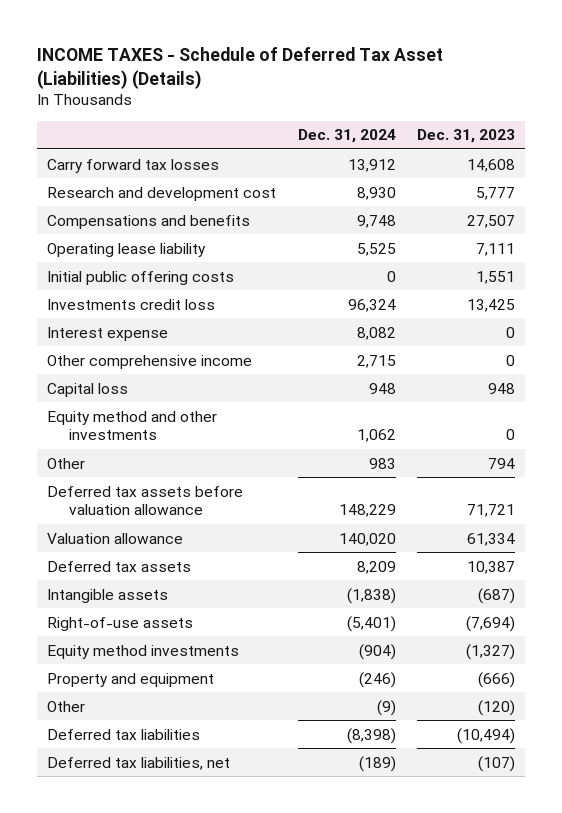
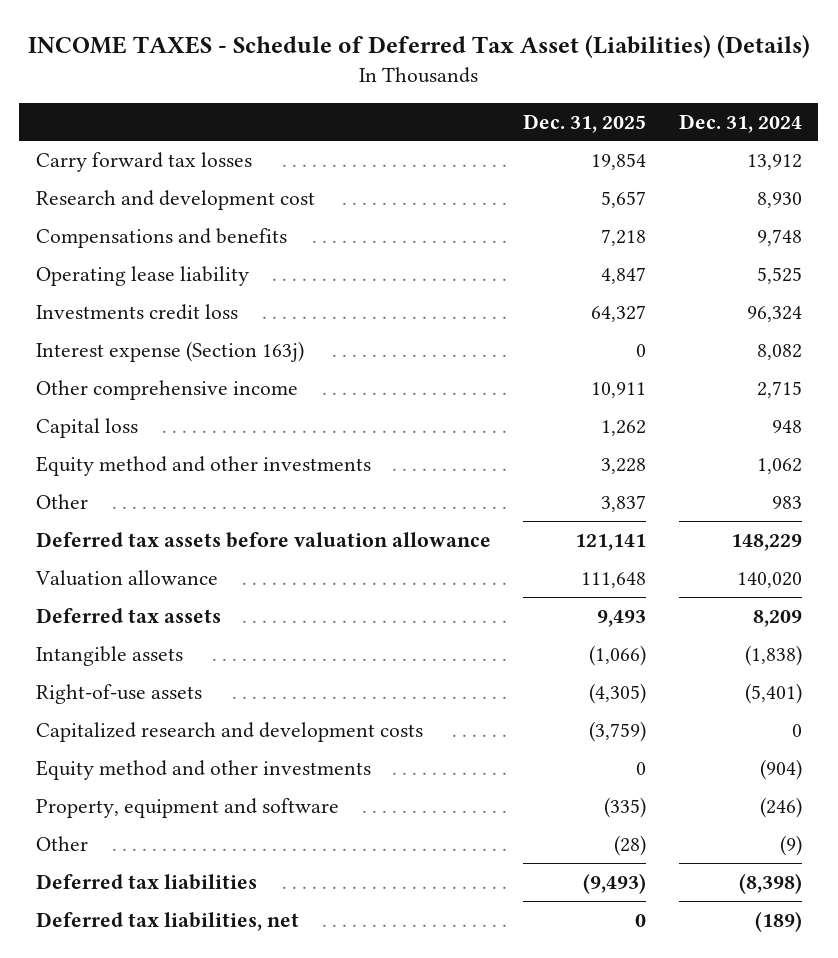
- | Dec. 31, 2024 | Dec. 31, 2023
+ | Dec. 31, 2025 | Dec. 31, 2024
- Initial public offering costs | 0 | 1,551
- Interest expense | 8,082 | 0
+ Interest expense (Section 163j) | 0 | 8,082
- Equity method investments | (904) | (1,327)
- Property and equipment | (246) | (666)
+ Capitalized research and development costs | (3,759) | 0
+ Equity method and other investments | 0 | (904)
+ Property, equipment and software | (335) | (246)

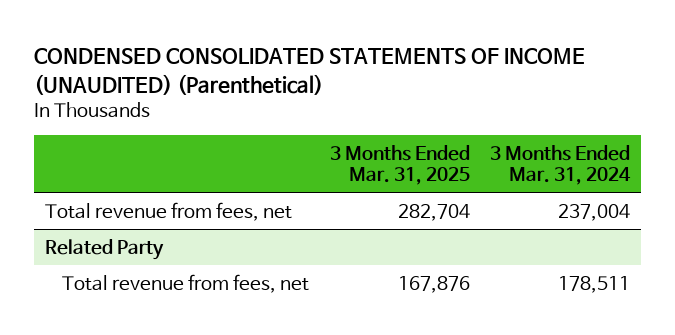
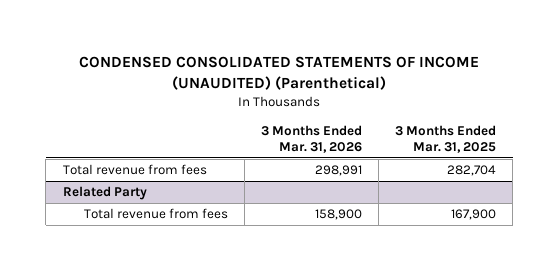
- | 3 Months Ended Mar. 31, 2025 | 3 Months Ended Mar. 31, 2024
+ | 3 Months Ended Mar. 31, 2026 | 3 Months Ended Mar. 31, 2025
- Total revenue from fees, net | 282,704 | 237,004
+ Total revenue from fees | 298,991 | 282,704
@ Related Party
- Total revenue from fees, net | 167,876 | 178,511
+ Total revenue from fees | 158,900 | 167,900

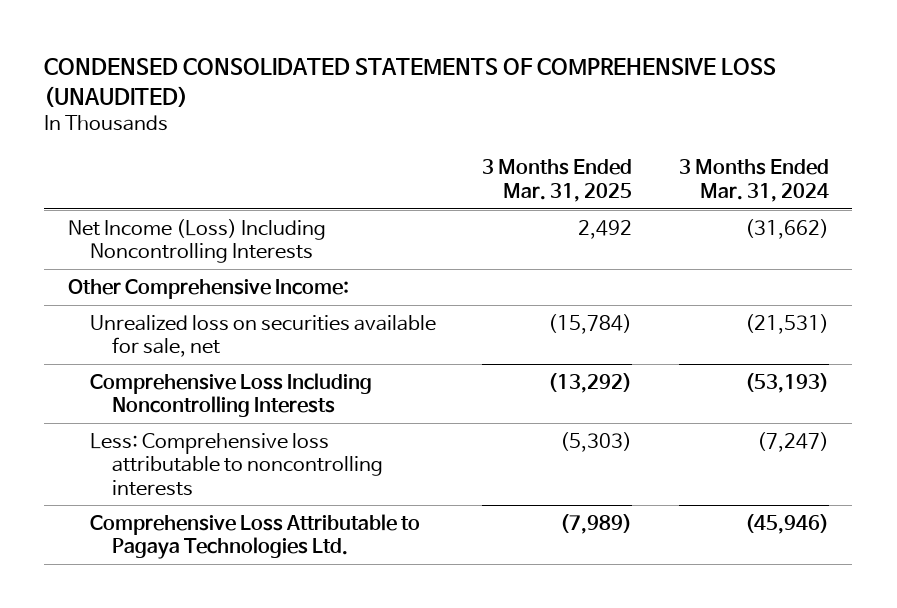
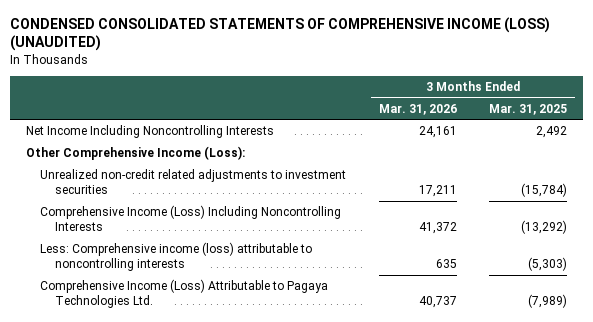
- CONDENSED CONSOLIDATED STATEMENTS OF COMPREHENSIVE LOSS (UNAUDITED)
+ CONDENSED CONSOLIDATED STATEMENTS OF COMPREHENSIVE INCOME (LOSS) (UNAUDITED)
- | 3 Months Ended Mar. 31, 2025 | 3 Months Ended Mar. 31, 2024
+ | 3 Months Ended Mar. 31, 2026 | 3 Months Ended Mar. 31, 2025
- Net Income (Loss) Including Noncontrolling Interests | 2,492 | (31,662)
- Other Comprehensive Income:
- Unrealized loss on securities available for sale, net | (15,784) | (21,531)
- Comprehensive Loss Including Noncontrolling Interests | (13,292) | (53,193)
- Less: Comprehensive loss attributable to noncontrolling interests | (5,303) | (7,247)
- Comprehensive Loss Attributable to Pagaya Technologies Ltd. | (7,989) | (45,946)
+ Net Income Including Noncontrolling Interests | 24,161 | 2,492
+ Other Comprehensive Income (Loss):
+ Unrealized non-credit related adjustments to investment securities | 17,211 | (15,784)
+ Comprehensive Income (Loss) Including Noncontrolling Interests | 41,372 | (13,292)
+ Less: Comprehensive income (loss) attributable to noncontrolling interests | 635 | (5,303)
+ Comprehensive Income (Loss) Attributable to Pagaya Technologies Ltd. | 40,737 | (7,989)

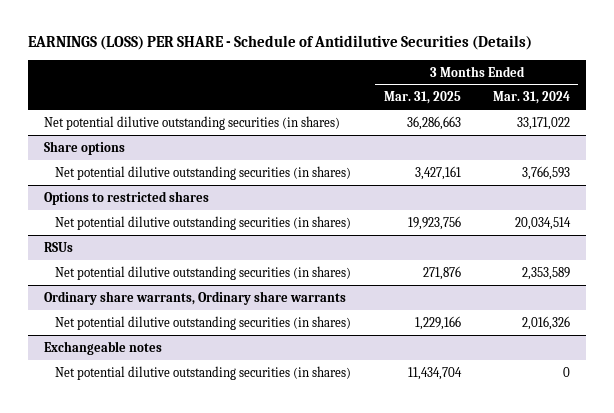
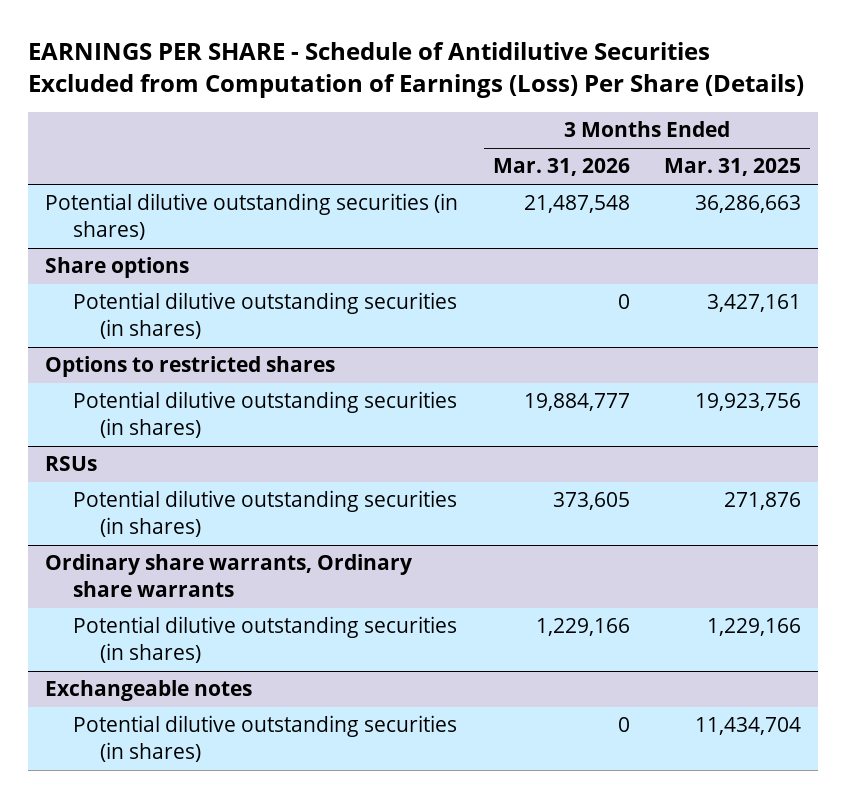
- EARNINGS (LOSS) PER SHARE - Schedule of Antidilutive Securities (Details)
+ EARNINGS PER SHARE - Schedule of Antidilutive Securities Excluded from Computation of Earnings (Loss) Per Share (Details)
- | 3 Months Ended Mar. 31, 2025 | 3 Months Ended Mar. 31, 2024
+ | 3 Months Ended Mar. 31, 2026 | 3 Months Ended Mar. 31, 2025
- Net potential dilutive outstanding securities (in shares) | 36,286,663 | 33,171,022
+ Potential dilutive outstanding securities (in shares) | 21,487,548 | 36,286,663
@ Share options
- Net potential dilutive outstanding securities (in shares) | 3,427,161 | 3,766,593
+ Potential dilutive outstanding securities (in shares) | 0 | 3,427,161
@ Options to restricted shares
- Net potential dilutive outstanding securities (in shares) | 19,923,756 | 20,034,514
+ Potential dilutive outstanding securities (in shares) | 19,884,777 | 19,923,756
@ RSUs
- Net potential dilutive outstanding securities (in shares) | 271,876 | 2,353,589
+ Potential dilutive outstanding securities (in shares) | 373,605 | 271,876
@ Ordinary share warrants, Ordinary share warrants
- Net potential dilutive outstanding securities (in shares) | 1,229,166 | 2,016,326
+ Potential dilutive outstanding securities (in shares) | 1,229,166 | 1,229,166
@ Exchangeable notes
- Net potential dilutive outstanding securities (in shares) | 11,434,704 | 0
+ Potential dilutive outstanding securities (in shares) | 0 | 11,434,704

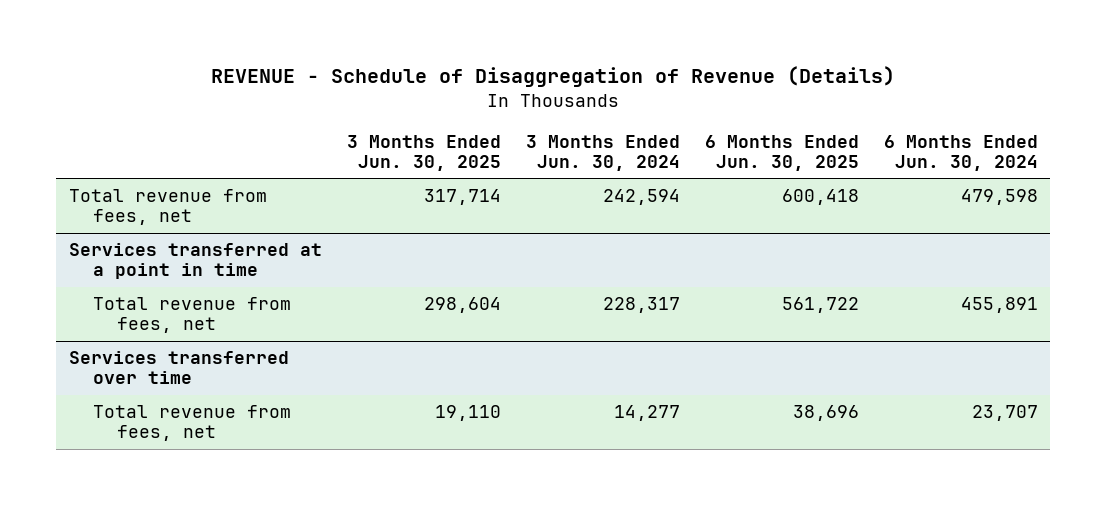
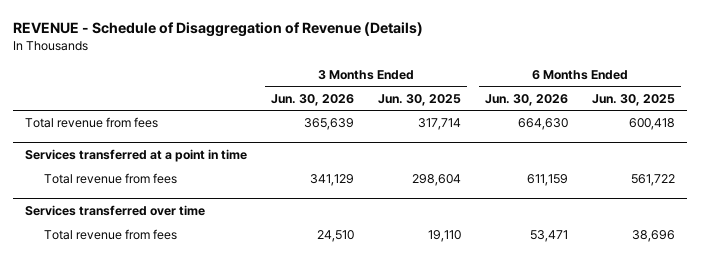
- | 3 Months Ended Jun. 30, 2025 | 3 Months Ended Jun. 30, 2024 | 6 Months Ended Jun. 30, 2025 | 6 Months Ended Jun. 30, 2024
+ | 3 Months Ended Jun. 30, 2026 | 3 Months Ended Jun. 30, 2025 | 6 Months Ended Jun. 30, 2026 | 6 Months Ended Jun. 30, 2025
- Total revenue from fees, net | 317,714 | 242,594 | 600,418 | 479,598
+ Total revenue from fees | 365,639 | 317,714 | 664,630 | 600,418
@ Services transferred at a point in time
- Total revenue from fees, net | 298,604 | 228,317 | 561,722 | 455,891
+ Total revenue from fees | 341,129 | 298,604 | 611,159 | 561,722
@ Services transferred over time
- Total revenue from fees, net | 19,110 | 14,277 | 38,696 | 23,707
+ Total revenue from fees | 24,510 | 19,110 | 53,471 | 38,696

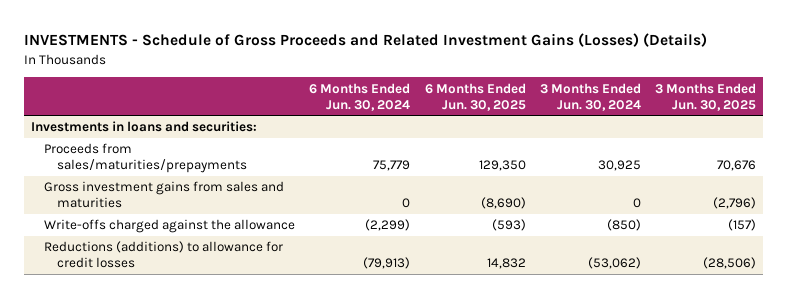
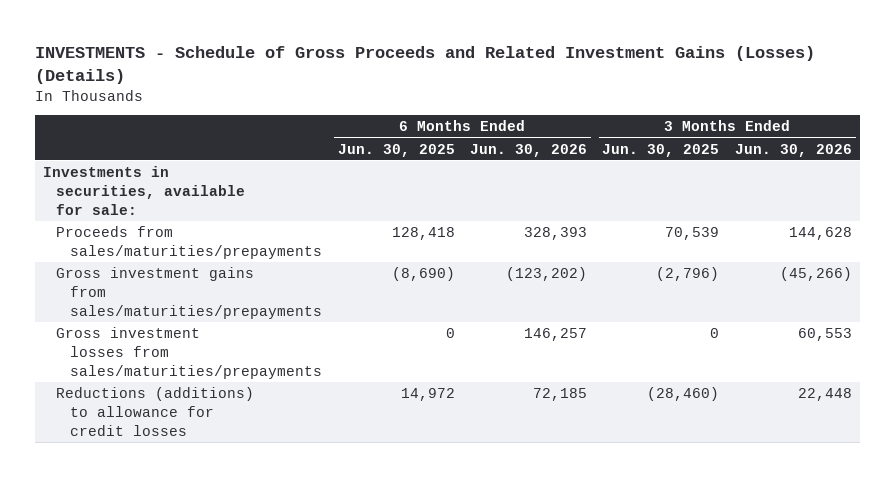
- | 6 Months Ended Jun. 30, 2024 | 6 Months Ended Jun. 30, 2025 | 3 Months Ended Jun. 30, 2024 | 3 Months Ended Jun. 30, 2025
+ | 6 Months Ended Jun. 30, 2025 | 6 Months Ended Jun. 30, 2026 | 3 Months Ended Jun. 30, 2025 | 3 Months Ended Jun. 30, 2026
- Investments in loans and securities:
- Proceeds from sales/maturities/prepayments | 75,779 | 129,350 | 30,925 | 70,676
- Gross investment gains from sales and maturities | 0 | (8,690) | 0 | (2,796)
- Write-offs charged against the allowance | (2,299) | (593) | (850) | (157)
- Reductions (additions) to allowance for credit losses | (79,913) | 14,832 | (53,062) | (28,506)
+ Investments in securities, available for sale:
+ Proceeds from sales/maturities/prepayments | 128,418 | 328,393 | 70,539 | 144,628
+ Gross investment gains from sales/maturities/prepayments | (8,690) | (123,202) | (2,796) | (45,266)
+ Gross investment losses from sales/maturities/prepayments | 0 | 146,257 | 0 | 60,553
+ Reductions (additions) to allowance for credit losses | 14,972 | 72,185 | (28,460) | 22,448

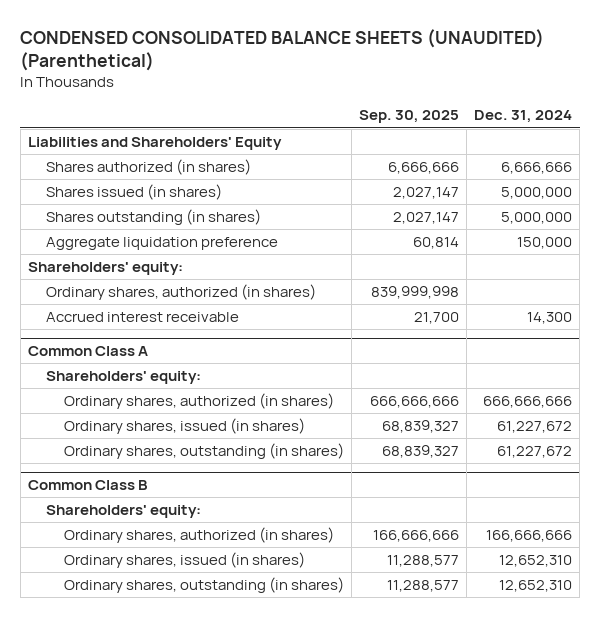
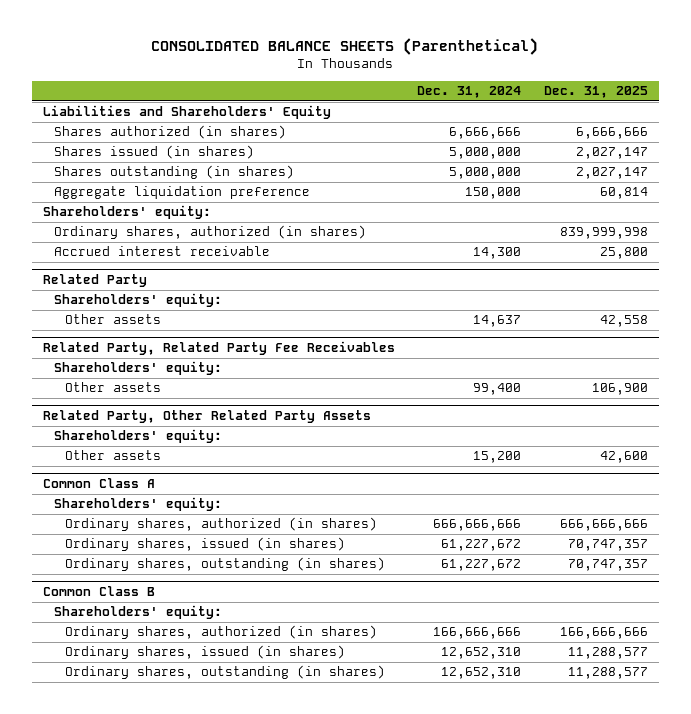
- CONDENSED CONSOLIDATED BALANCE SHEETS (UNAUDITED) (Parenthetical)
+ CONSOLIDATED BALANCE SHEETS (Parenthetical)
- | Sep. 30, 2025 | Dec. 31, 2024
+ | Dec. 31, 2024 | Dec. 31, 2025
+ Related Party
+ Shareholders' equity:
+ Other assets | 14,637 | 42,558
+ Related Party, Related Party Fee Receivables
+ Shareholders' equity:
+ Other assets | 99,400 | 106,900
+ Related Party, Other Related Party Assets
+ Shareholders' equity:
+ Other assets | 15,200 | 42,600

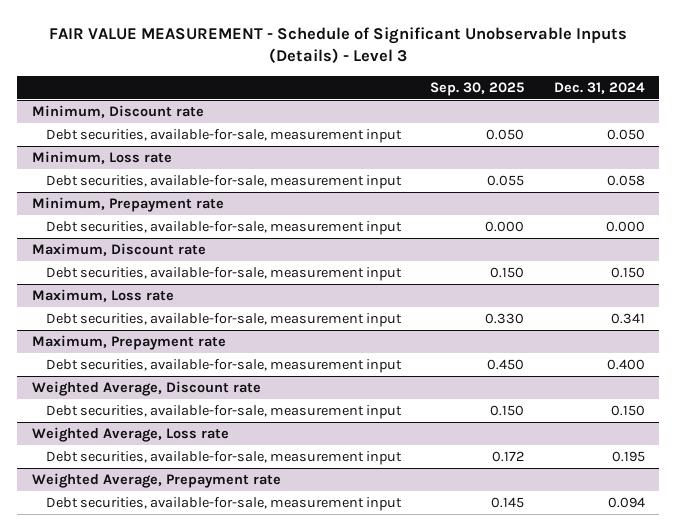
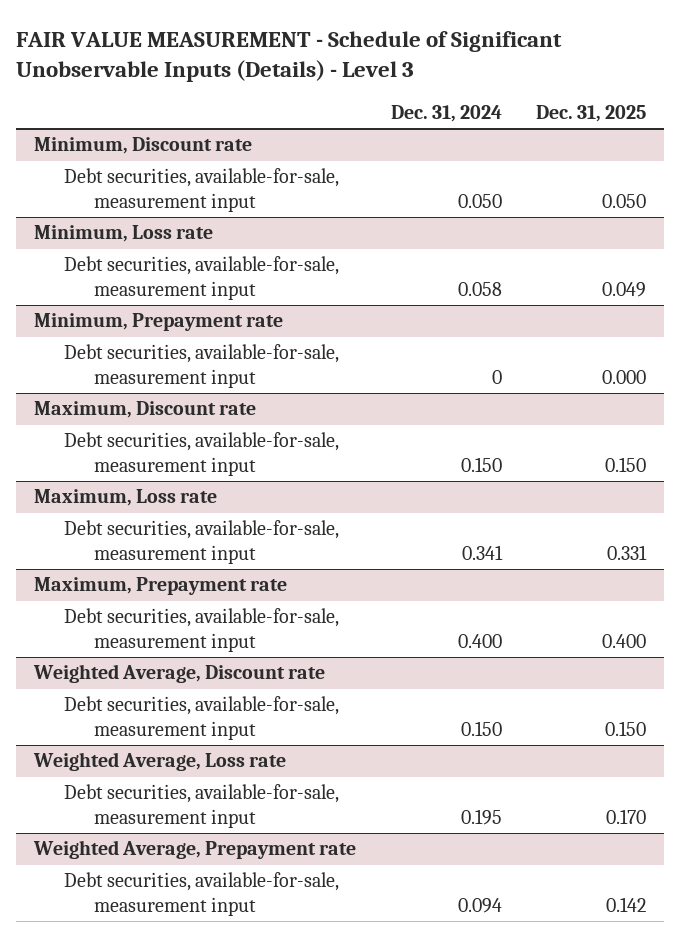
- | Sep. 30, 2025 | Dec. 31, 2024
+ | Dec. 31, 2024 | Dec. 31, 2025
@ Minimum, Prepayment rate
- Debt securities, available-for-sale, measurement input | 0.000 | 0.000
+ Debt securities, available-for-sale, measurement input | 0 | 0.000

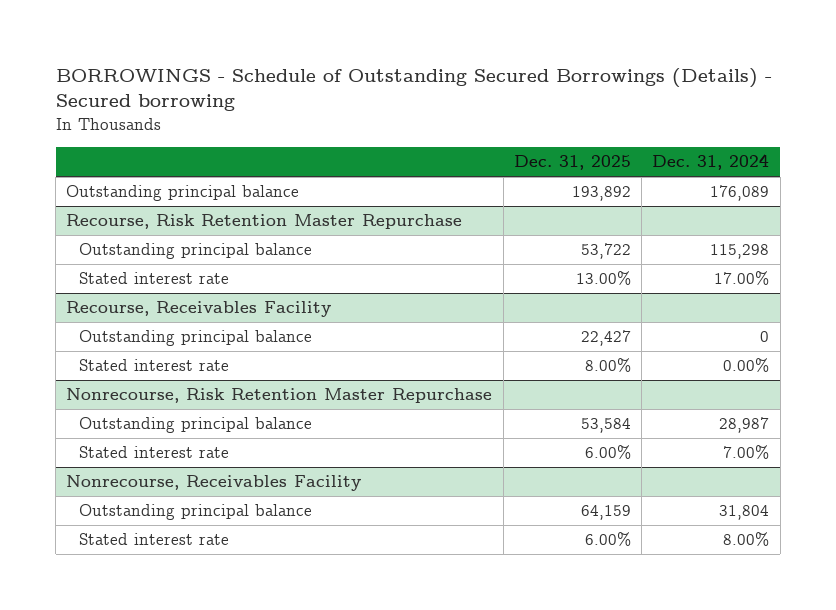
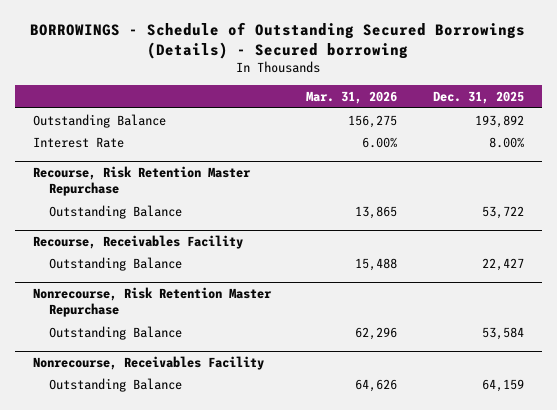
- | Dec. 31, 2025 | Dec. 31, 2024
+ | Mar. 31, 2026 | Dec. 31, 2025
- Outstanding principal balance | 193,892 | 176,089
+ Outstanding Balance | 156,275 | 193,892
+ Interest Rate | 6.00% | 8.00%
@ Recourse, Risk Retention Master Repurchase
- Outstanding principal balance | 53,722 | 115,298
- Stated interest rate | 13.00% | 17.00%
+ Outstanding Balance | 13,865 | 53,722
@ Recourse, Receivables Facility
- Outstanding principal balance | 22,427 | 0
- Stated interest rate | 8.00% | 0.00%
+ Outstanding Balance | 15,488 | 22,427
@ Nonrecourse, Risk Retention Master Repurchase
- Outstanding principal balance | 53,584 | 28,987
- Stated interest rate | 6.00% | 7.00%
+ Outstanding Balance | 62,296 | 53,584
@ Nonrecourse, Receivables Facility
- Outstanding principal balance | 64,159 | 31,804
- Stated interest rate | 6.00% | 8.00%
+ Outstanding Balance | 64,626 | 64,159

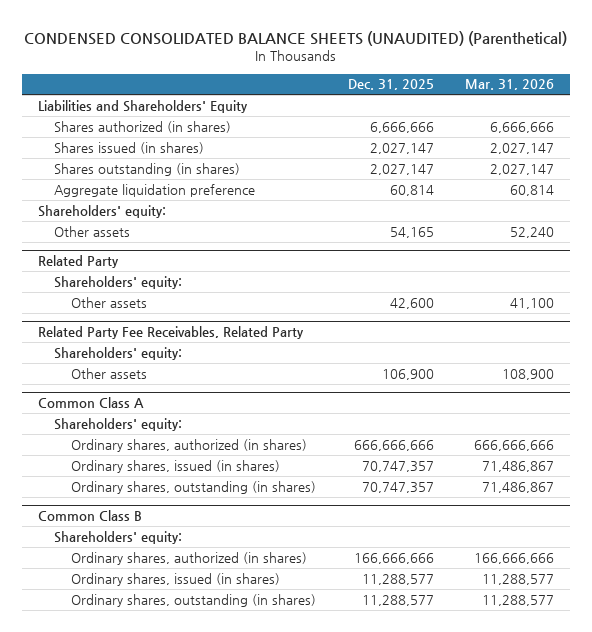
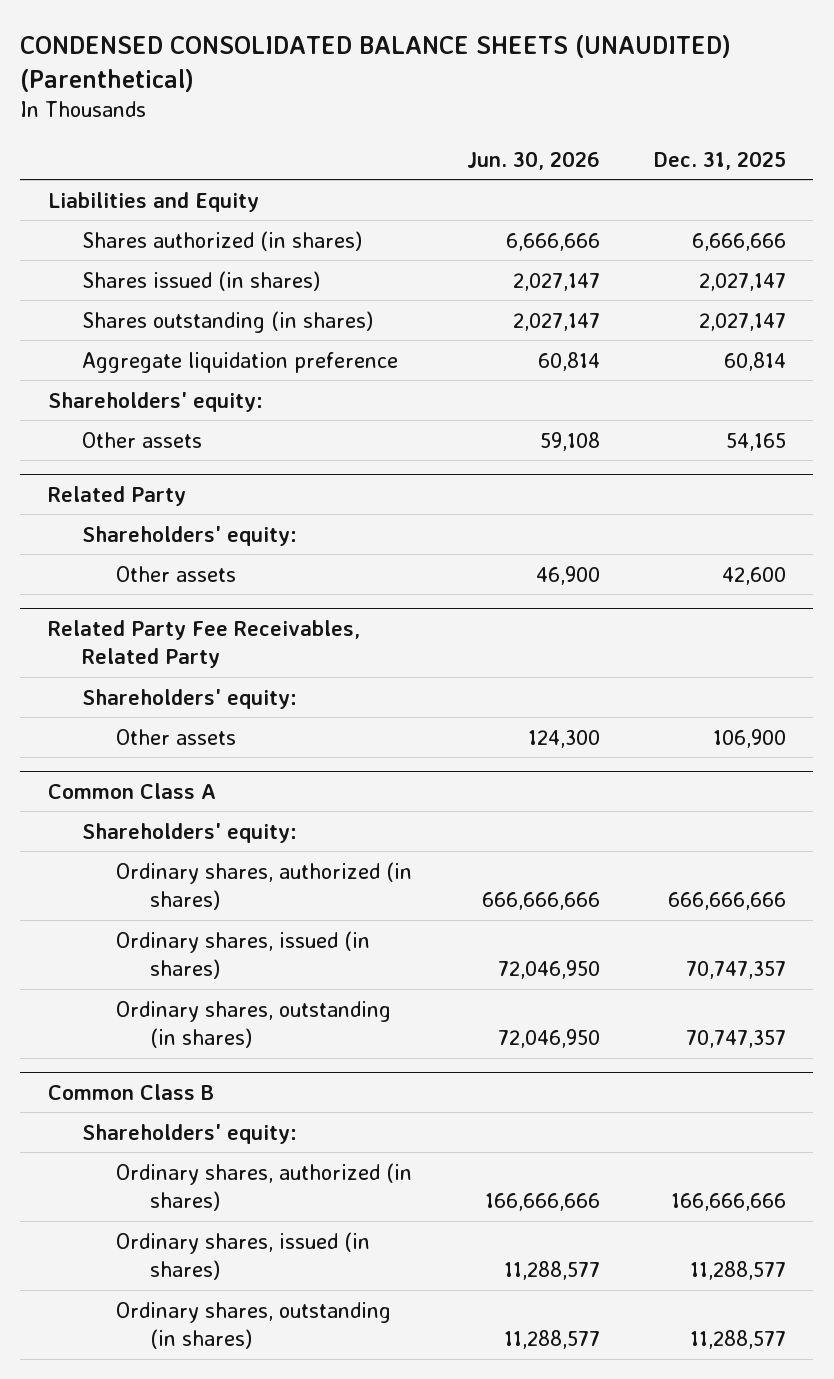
- | Dec. 31, 2025 | Mar. 31, 2026
+ | Jun. 30, 2026 | Dec. 31, 2025
- Liabilities and Shareholders' Equity
+ Liabilities and Equity

